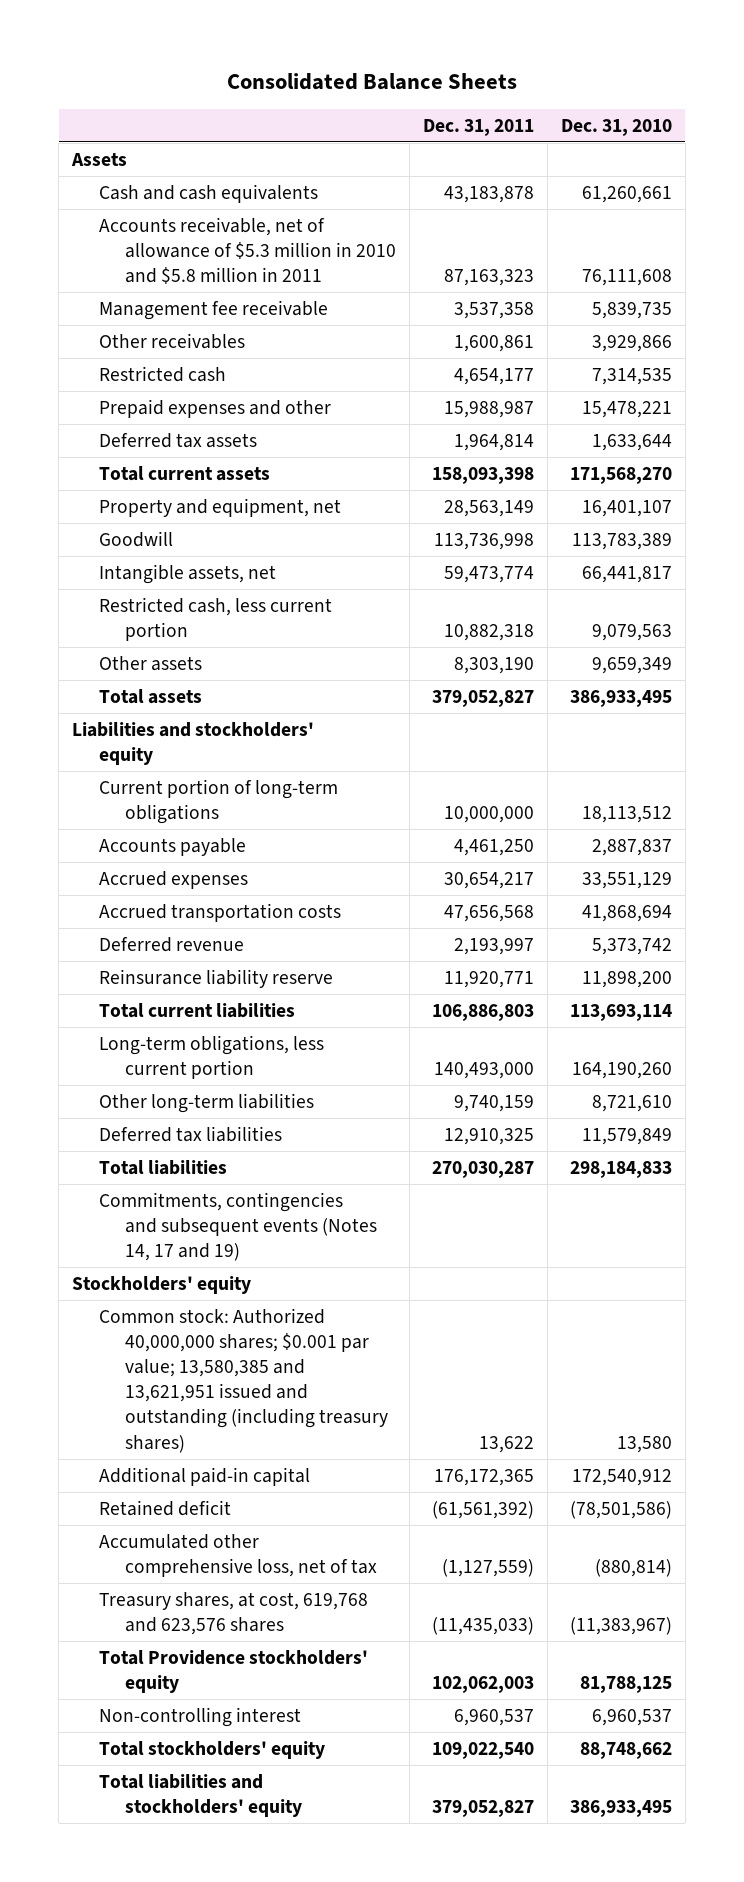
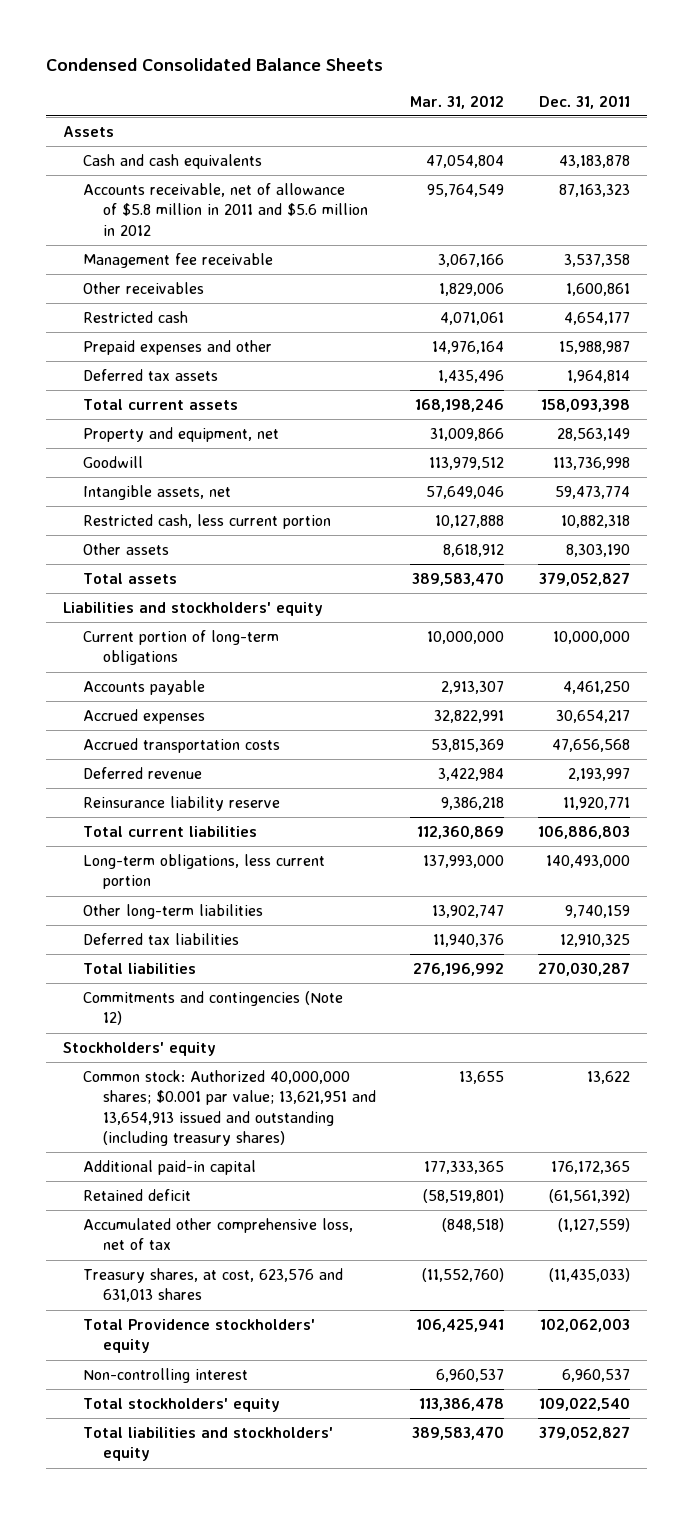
- Consolidated Balance Sheets
+ Condensed Consolidated Balance Sheets
- | Dec. 31, 2011 | Dec. 31, 2010
+ | Mar. 31, 2012 | Dec. 31, 2011
- Accounts receivable, net of allowance of $5.3 million in 2010 and $5.8 million in 2011 | 87,163,323 | 76,111,608
+ Accounts receivable, net of allowance of $5.8 million in 2011 and $5.6 million in 2012 | 95,764,549 | 87,163,323
- Commitments, contingencies and subsequent events (Notes 14, 17 and 19)
+ Commitments and contingencies (Note 12)
- Common stock: Authorized 40,000,000 shares; $0.001 par value; 13,580,385 and 13,621,951 issued and outstanding (including treasury shares) | 13,622 | 13,580
+ Common stock: Authorized 40,000,000 shares; $0.001 par value; 13,621,951 and 13,654,913 issued and outstanding (including treasury shares) | 13,655 | 13,622
- Treasury shares, at cost, 619,768 and 623,576 shares | (11,435,033) | (11,383,967)
+ Treasury shares, at cost, 623,576 and 631,013 shares | (11,552,760) | (11,435,033)

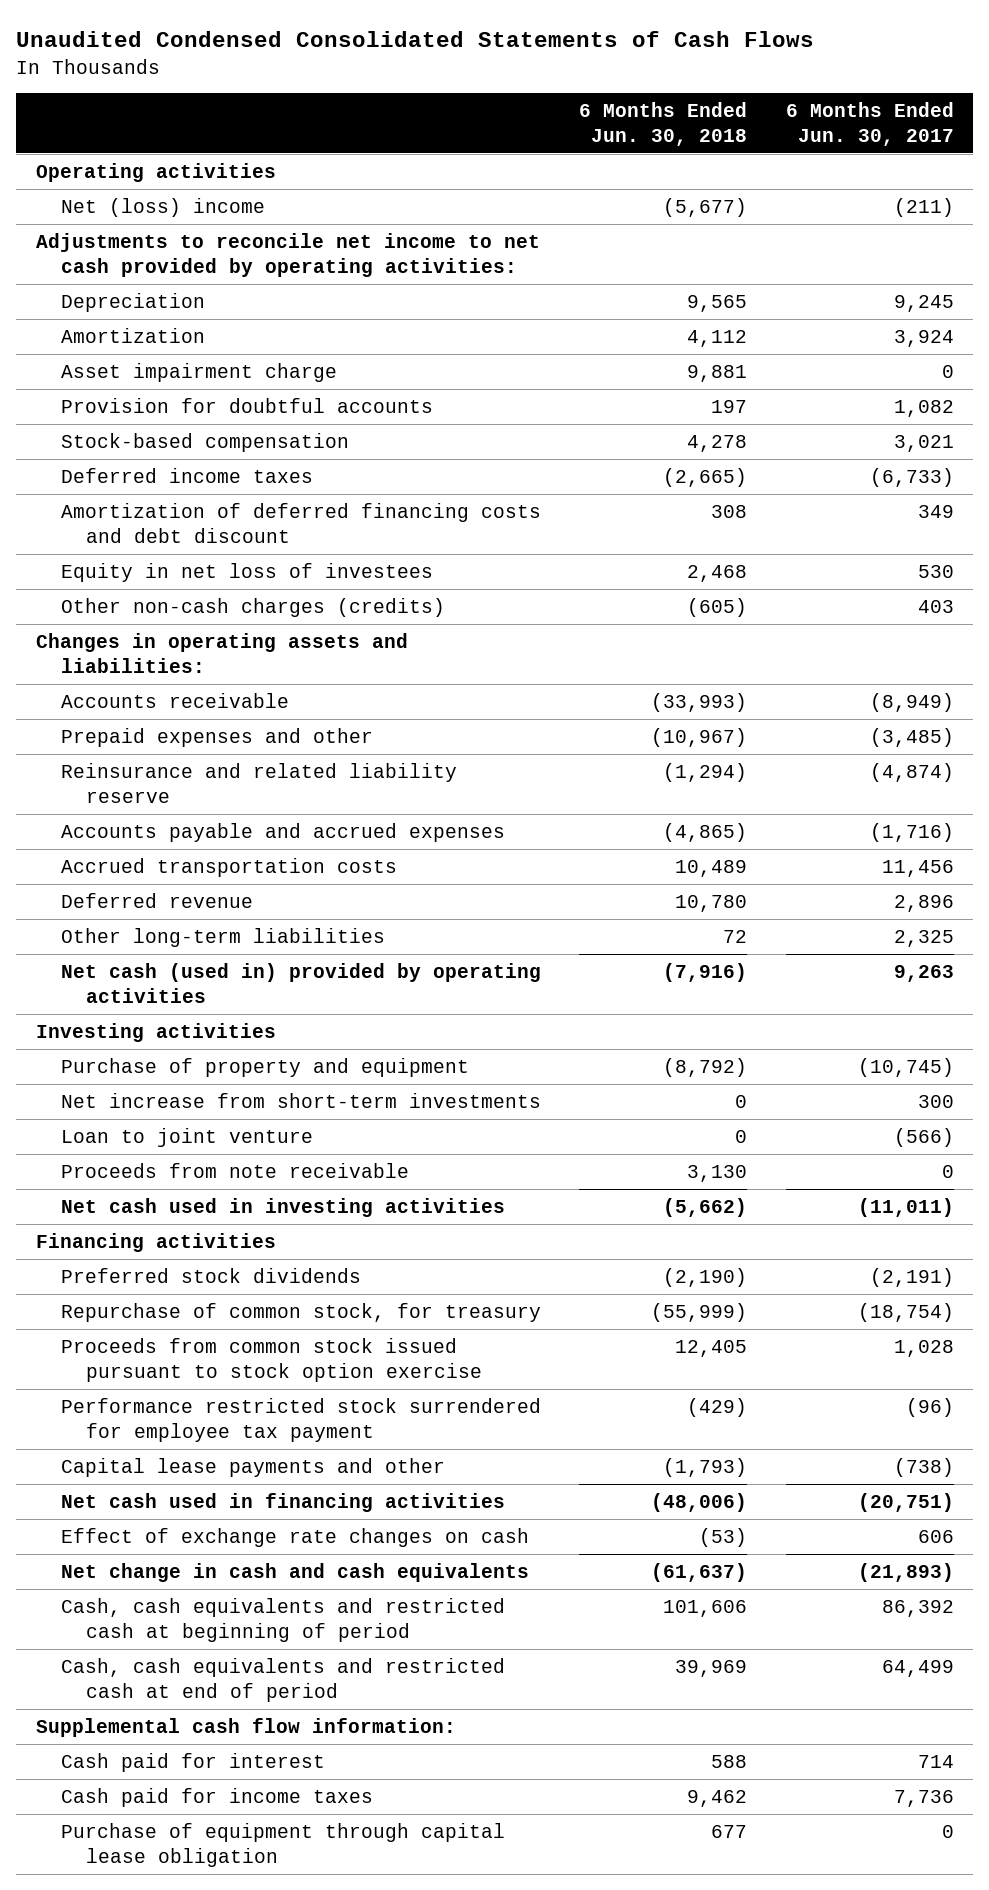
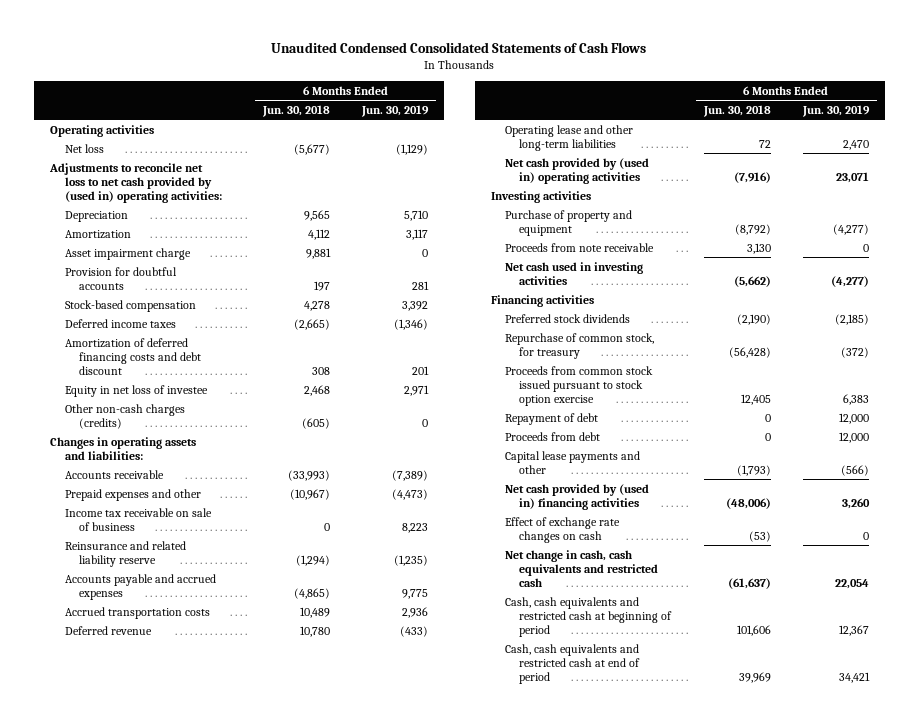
- | 6 Months Ended Jun. 30, 2018 | 6 Months Ended Jun. 30, 2017
+ | 6 Months Ended Jun. 30, 2018 | 6 Months Ended Jun. 30, 2019
- Net (loss) income | (5,677) | (211)
- Adjustments to reconcile net income to net cash provided by operating activities:
+ Net loss | (5,677) | (1,129)
+ Adjustments to reconcile net loss to net cash provided by (used in) operating activities:
- Equity in net loss of investees | 2,468 | 530
+ Equity in net loss of investee | 2,468 | 2,971
+ Income tax receivable on sale of business | 0 | 8,223
- Other long-term liabilities | 72 | 2,325
- Net cash (used in) provided by operating activities | (7,916) | 9,263
+ Operating lease and other long-term liabilities | 72 | 2,470
+ Net cash provided by (used in) operating activities | (7,916) | 23,071
- Net increase from short-term investments | 0 | 300
- Loan to joint venture | 0 | (566)
- Repurchase of common stock, for treasury | (55,999) | (18,754)
+ Repurchase of common stock, for treasury | (56,428) | (372)
- Performance restricted stock surrendered for employee tax payment | (429) | (96)
+ Repayment of debt | 0 | 12,000
+ Proceeds from debt | 0 | 12,000
- Net cash used in financing activities | (48,006) | (20,751)
+ Net cash provided by (used in) financing activities | (48,006) | 3,260
- Net change in cash and cash equivalents | (61,637) | (21,893)
+ Net change in cash, cash equivalents and restricted cash | (61,637) | 22,054
- Supplemental cash flow information:
- Cash paid for interest | 588 | 714
- Cash paid for income taxes | 9,462 | 7,736
- Purchase of equipment through capital lease obligation | 677 | 0

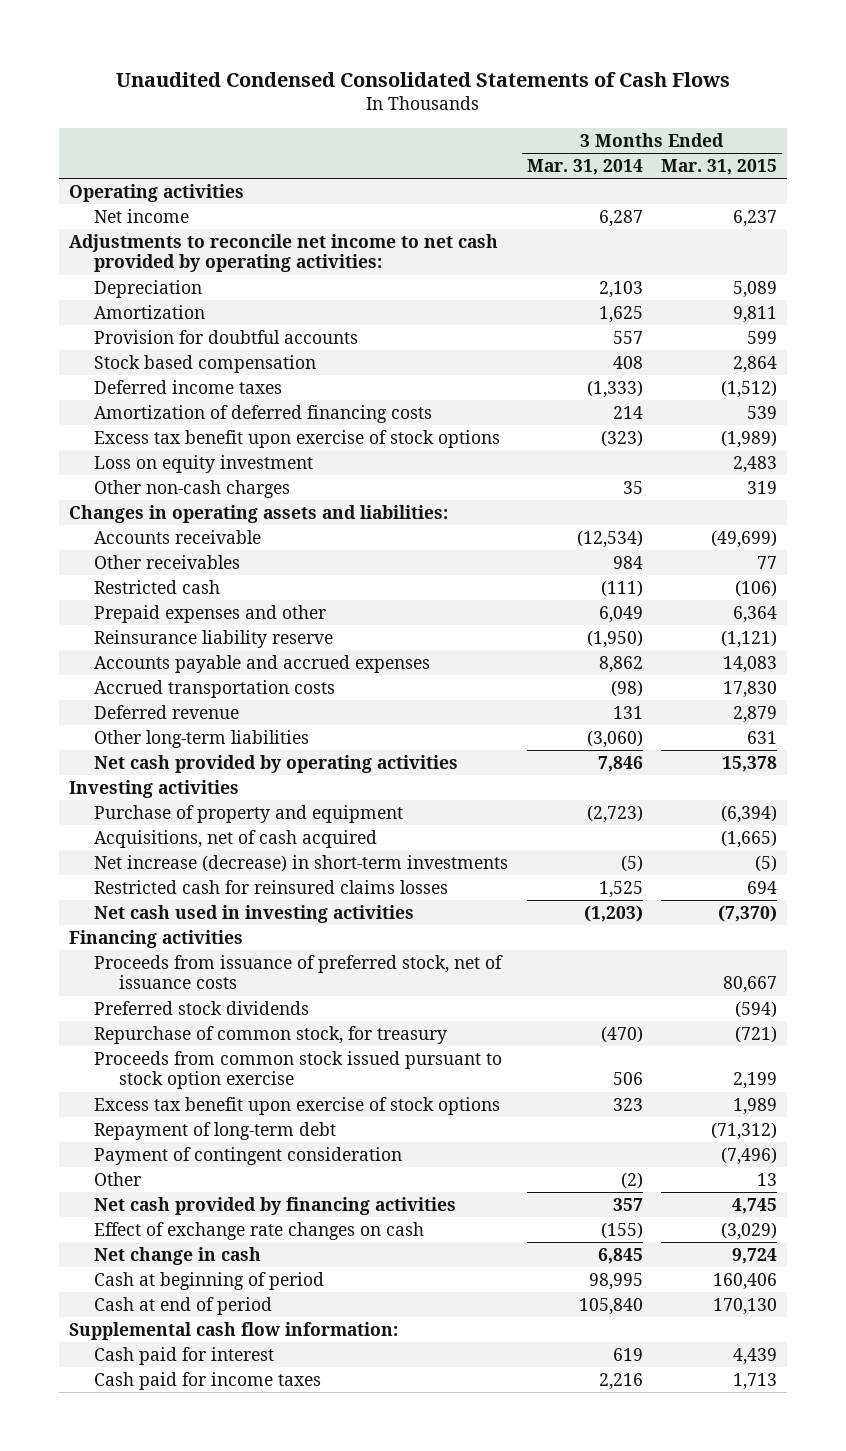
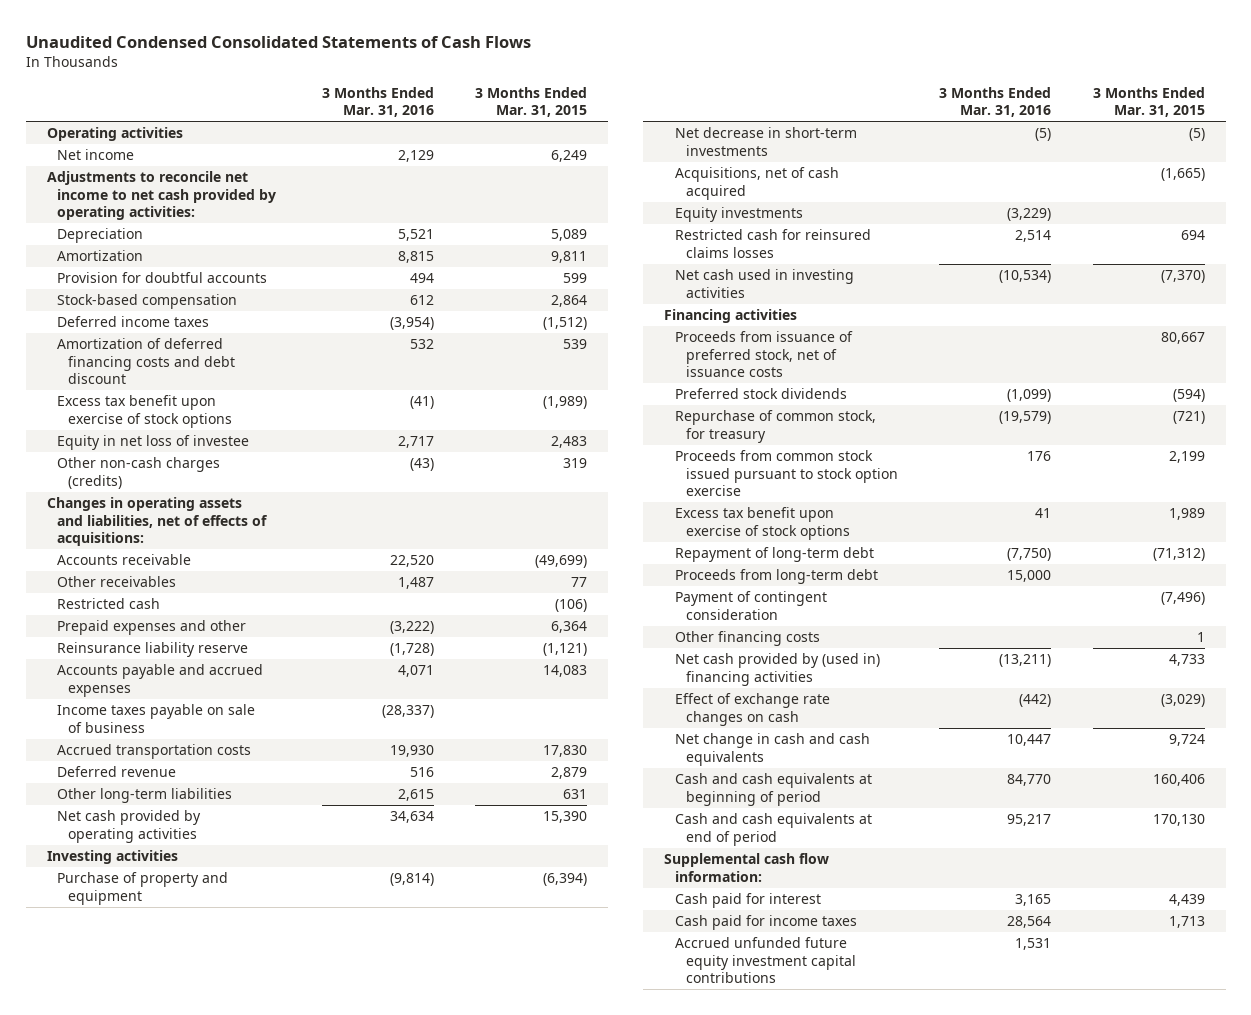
- | 3 Months Ended Mar. 31, 2014 | 3 Months Ended Mar. 31, 2015
+ | 3 Months Ended Mar. 31, 2016 | 3 Months Ended Mar. 31, 2015
- Net income | 6,287 | 6,237
+ Net income | 2,129 | 6,249
- Stock based compensation | 408 | 2,864
+ Stock-based compensation | 612 | 2,864
- Amortization of deferred financing costs | 214 | 539
+ Amortization of deferred financing costs and debt discount | 532 | 539
- Loss on equity investment | | 2,483
- Other non-cash charges | 35 | 319
- Changes in operating assets and liabilities:
+ Equity in net loss of investee | 2,717 | 2,483
+ Other non-cash charges (credits) | (43) | 319
+ Changes in operating assets and liabilities, net of effects of acquisitions:
+ Income taxes payable on sale of business | (28,337) |
- Net cash provided by operating activities | 7,846 | 15,378
+ Net cash provided by operating activities | 34,634 | 15,390
+ Net decrease in short-term investments | (5) | (5)
- Net increase (decrease) in short-term investments | (5) | (5)
+ Equity investments | (3,229) |
+ Proceeds from long-term debt | 15,000 |
- Other | (2) | 13
- Net cash provided by financing activities | 357 | 4,745
+ Other financing costs | | 1
+ Net cash provided by (used in) financing activities | (13,211) | 4,733
- Net change in cash | 6,845 | 9,724
- Cash at beginning of period | 98,995 | 160,406
- Cash at end of period | 105,840 | 170,130
+ Net change in cash and cash equivalents | 10,447 | 9,724
+ Cash and cash equivalents at beginning of period | 84,770 | 160,406
+ Cash and cash equivalents at end of period | 95,217 | 170,130
+ Accrued unfunded future equity investment capital contributions | 1,531 |

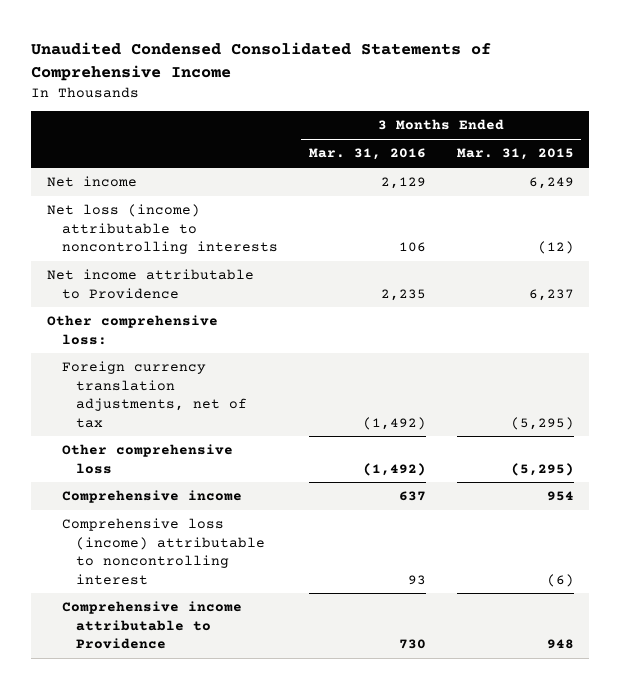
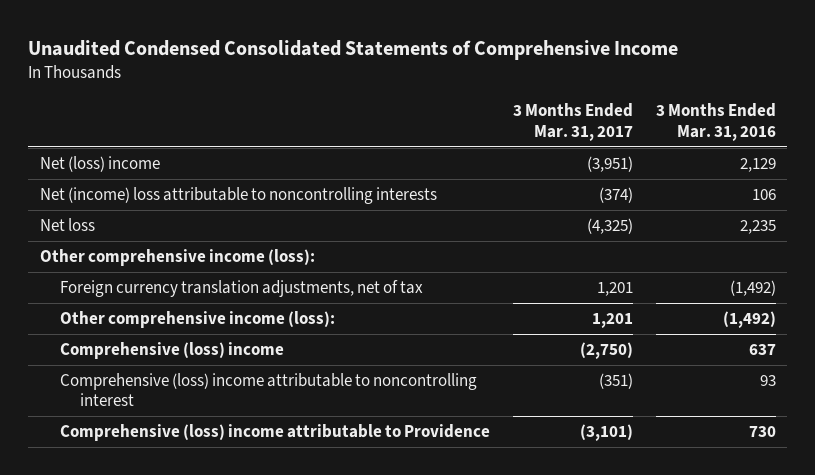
- | 3 Months Ended Mar. 31, 2016 | 3 Months Ended Mar. 31, 2015
+ | 3 Months Ended Mar. 31, 2017 | 3 Months Ended Mar. 31, 2016
- Net income | 2,129 | 6,249
- Net loss (income) attributable to noncontrolling interests | 106 | (12)
- Net income attributable to Providence | 2,235 | 6,237
- Other comprehensive loss:
+ Net (loss) income | (3,951) | 2,129
+ Net (income) loss attributable to noncontrolling interests | (374) | 106
+ Net loss | (4,325) | 2,235
+ Other comprehensive income (loss):
- Other comprehensive loss | (1,492) | (5,295)
- Comprehensive income | 637 | 954
- Comprehensive loss (income) attributable to noncontrolling interest | 93 | (6)
- Comprehensive income attributable to Providence | 730 | 948
+ Other comprehensive income (loss): | 1,201 | (1,492)
+ Comprehensive (loss) income | (2,750) | 637
+ Comprehensive (loss) income attributable to noncontrolling interest | (351) | 93
+ Comprehensive (loss) income attributable to Providence | (3,101) | 730

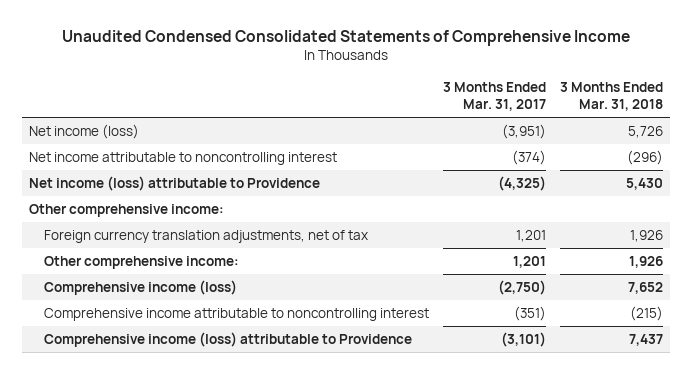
- | 3 Months Ended Mar. 31, 2017 | 3 Months Ended Mar. 31, 2016
+ | 3 Months Ended Mar. 31, 2017 | 3 Months Ended Mar. 31, 2018
- Net (loss) income | (3,951) | 2,129
- Net (income) loss attributable to noncontrolling interests | (374) | 106
- Net loss | (4,325) | 2,235
- Other comprehensive income (loss):
+ Net income (loss) | (3,951) | 5,726
+ Net income attributable to noncontrolling interest | (374) | (296)
+ Net income (loss) attributable to Providence | (4,325) | 5,430
+ Other comprehensive income:
- Other comprehensive income (loss): | 1,201 | (1,492)
- Comprehensive (loss) income | (2,750) | 637
- Comprehensive (loss) income attributable to noncontrolling interest | (351) | 93
- Comprehensive (loss) income attributable to Providence | (3,101) | 730
+ Other comprehensive income: | 1,201 | 1,926
+ Comprehensive income (loss) | (2,750) | 7,652
+ Comprehensive income attributable to noncontrolling interest | (351) | (215)
+ Comprehensive income (loss) attributable to Providence | (3,101) | 7,437

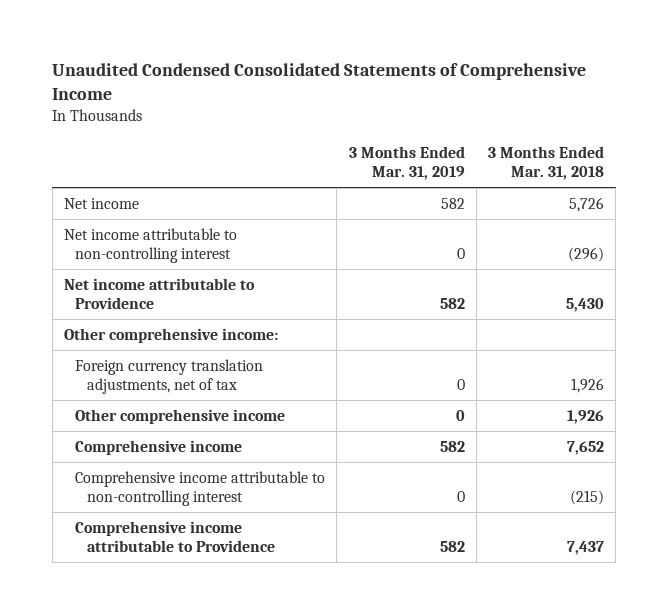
- | 3 Months Ended Mar. 31, 2017 | 3 Months Ended Mar. 31, 2018
+ | 3 Months Ended Mar. 31, 2019 | 3 Months Ended Mar. 31, 2018
- Net income (loss) | (3,951) | 5,726
- Net income attributable to noncontrolling interest | (374) | (296)
- Net income (loss) attributable to Providence | (4,325) | 5,430
+ Net income | 582 | 5,726
+ Net income attributable to non-controlling interest | 0 | (296)
+ Net income attributable to Providence | 582 | 5,430
- Other comprehensive income: | 1,201 | 1,926
- Comprehensive income (loss) | (2,750) | 7,652
- Comprehensive income attributable to noncontrolling interest | (351) | (215)
- Comprehensive income (loss) attributable to Providence | (3,101) | 7,437
+ Other comprehensive income | 0 | 1,926
+ Comprehensive income | 582 | 7,652
+ Comprehensive income attributable to non-controlling interest | 0 | (215)
+ Comprehensive income attributable to Providence | 582 | 7,437

